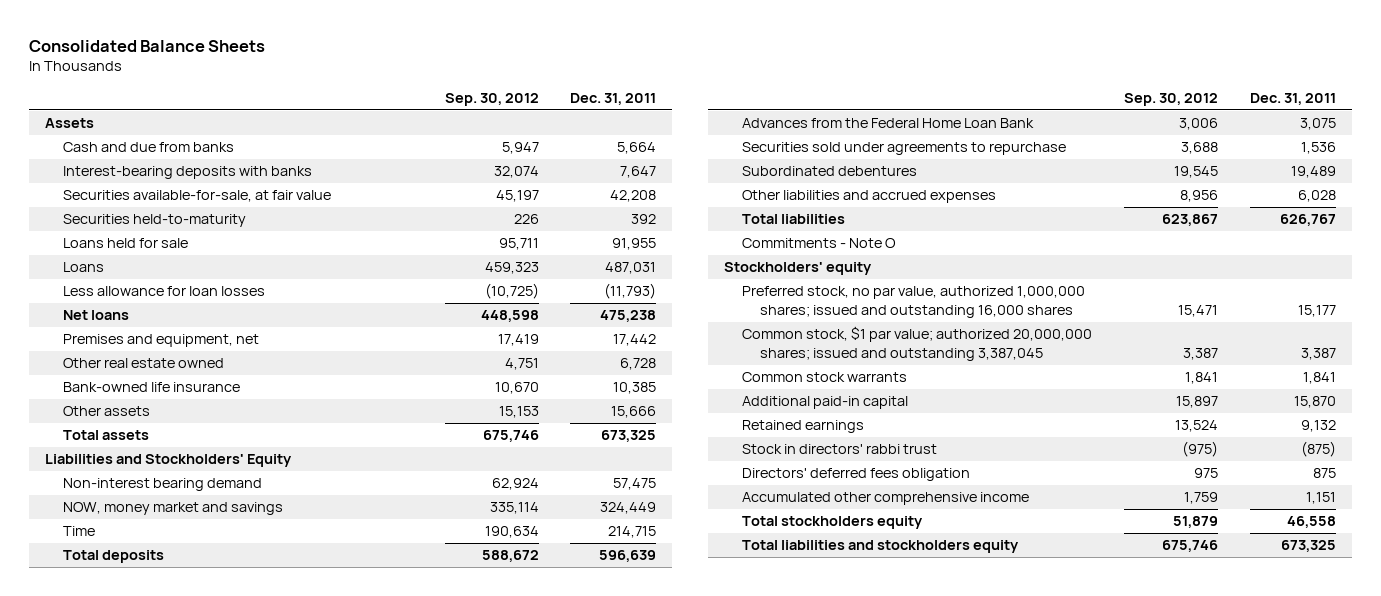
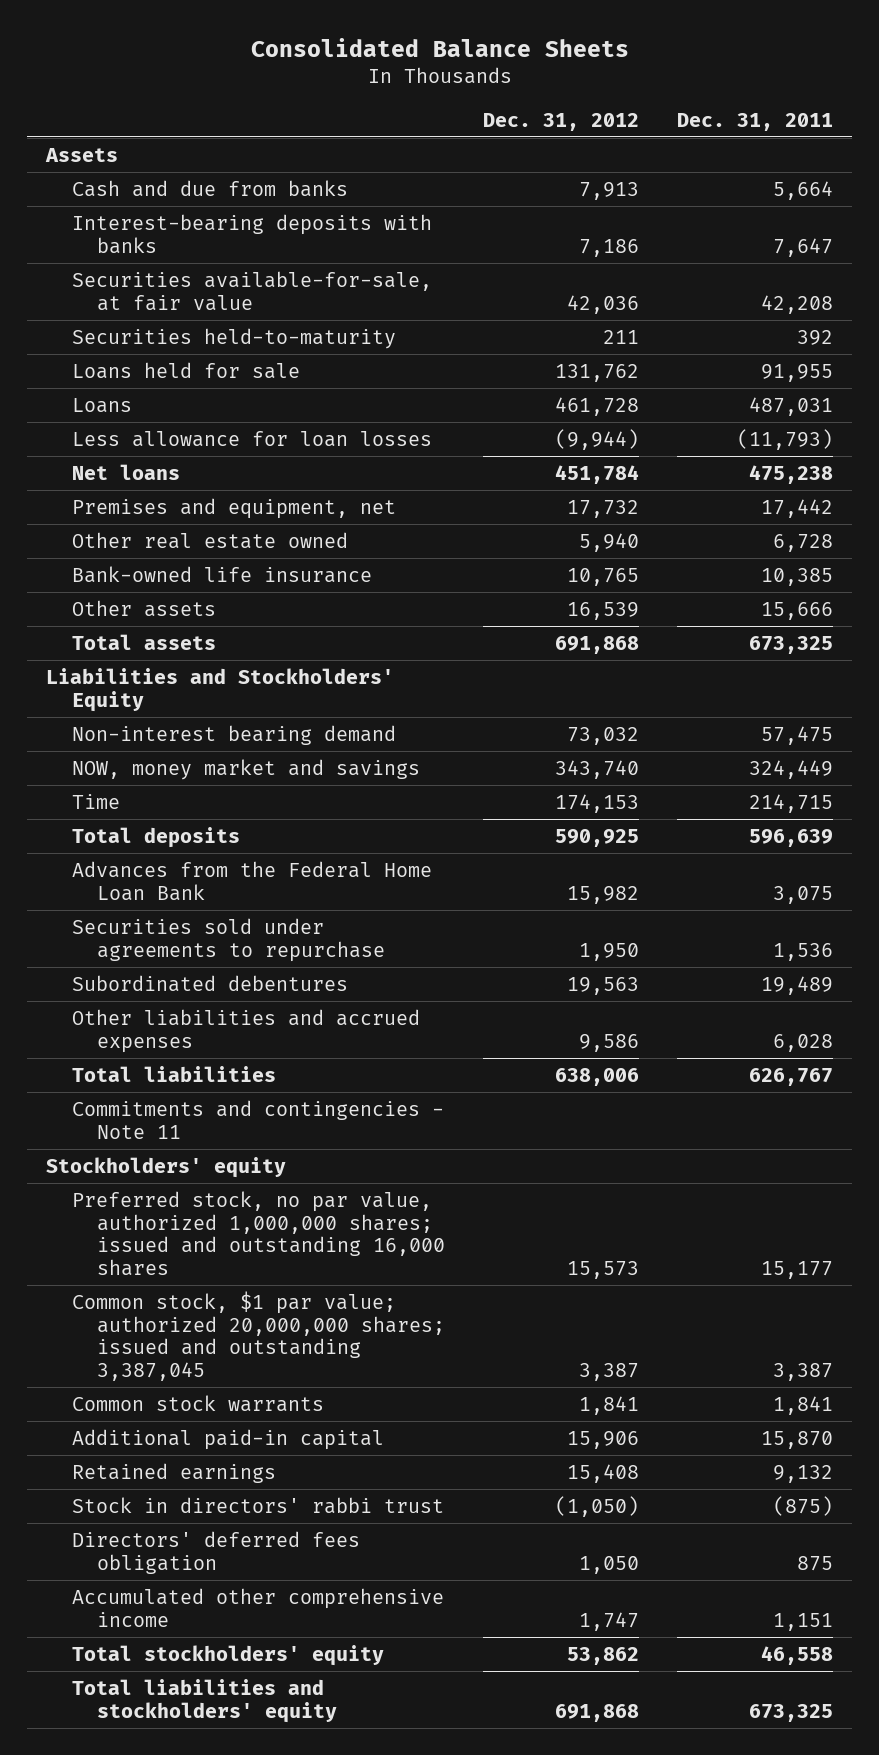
- | Sep. 30, 2012 | Dec. 31, 2011
+ | Dec. 31, 2012 | Dec. 31, 2011
- Commitments - Note O
+ Commitments and contingencies - Note 11
- Total stockholders equity | 51,879 | 46,558
- Total liabilities and stockholders equity | 675,746 | 673,325
+ Total stockholders' equity | 53,862 | 46,558
+ Total liabilities and stockholders' equity | 691,868 | 673,325

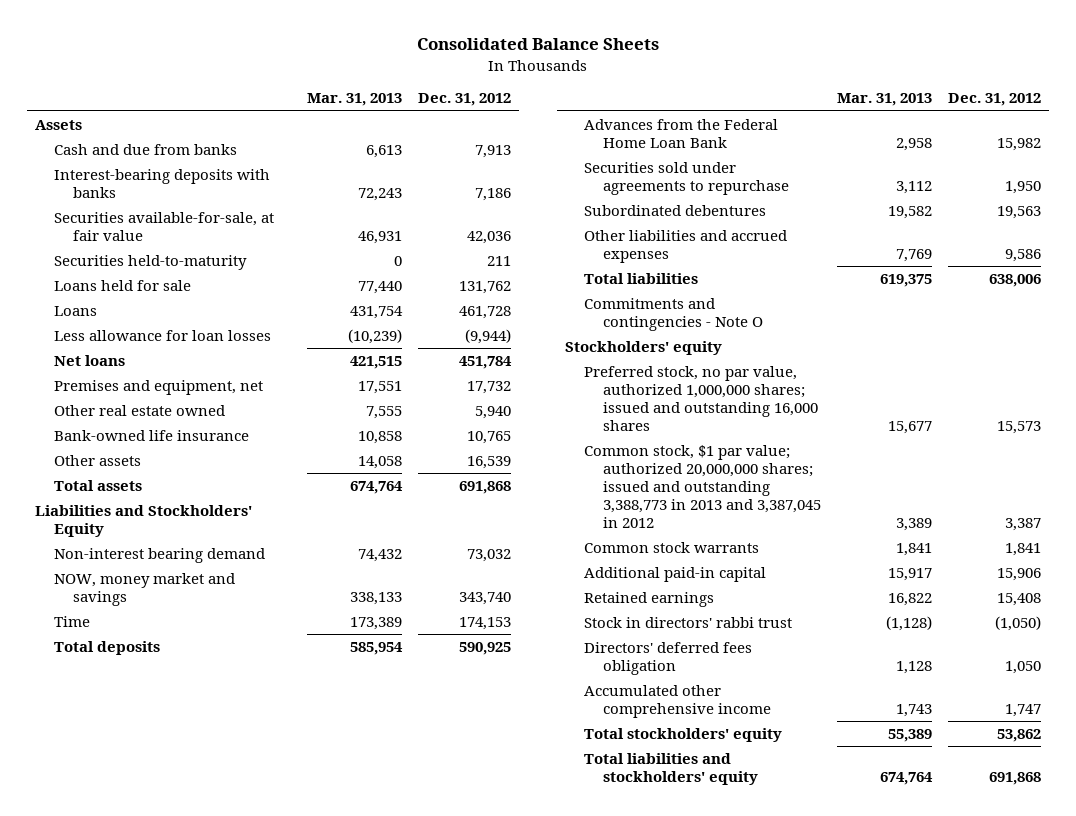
- | Dec. 31, 2012 | Dec. 31, 2011
+ | Mar. 31, 2013 | Dec. 31, 2012
- Commitments and contingencies - Note 11
+ Commitments and contingencies - Note O
- Common stock, $1 par value; authorized 20,000,000 shares; issued and outstanding 3,387,045 | 3,387 | 3,387
+ Common stock, $1 par value; authorized 20,000,000 shares; issued and outstanding 3,388,773 in 2013 and 3,387,045 in 2012 | 3,389 | 3,387

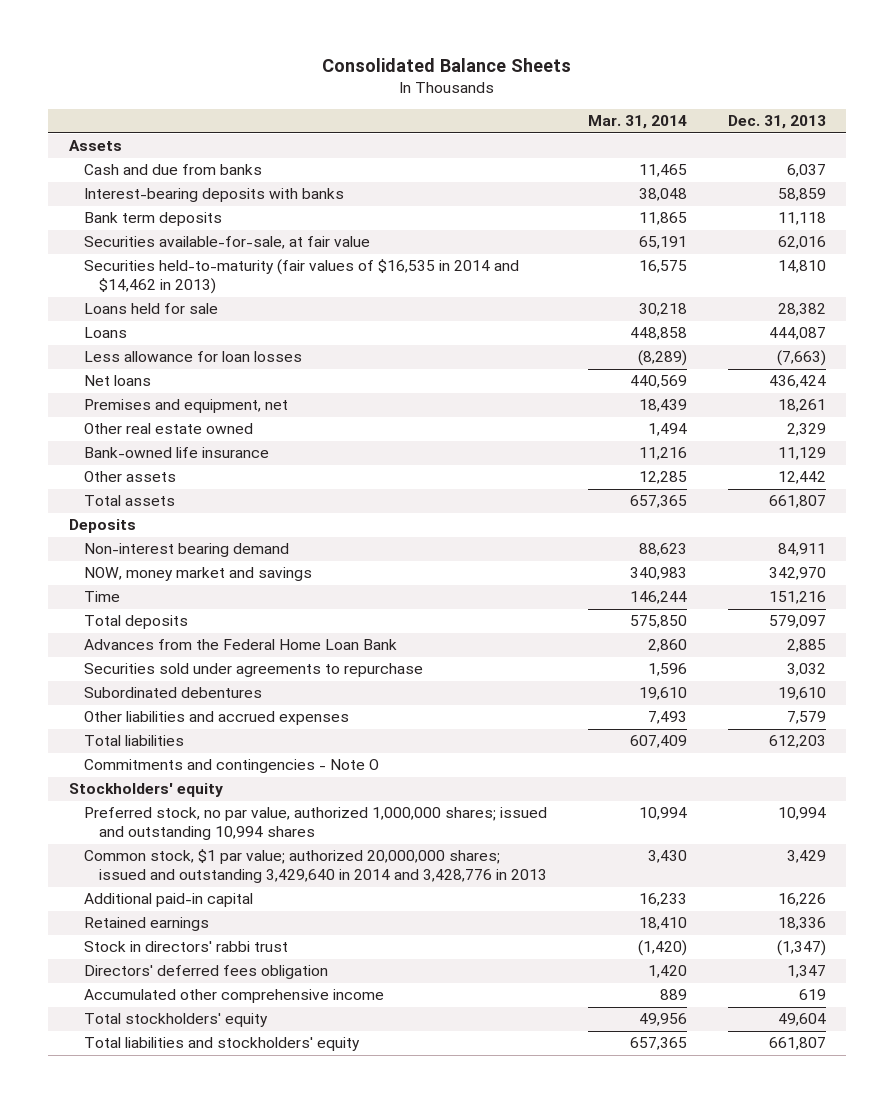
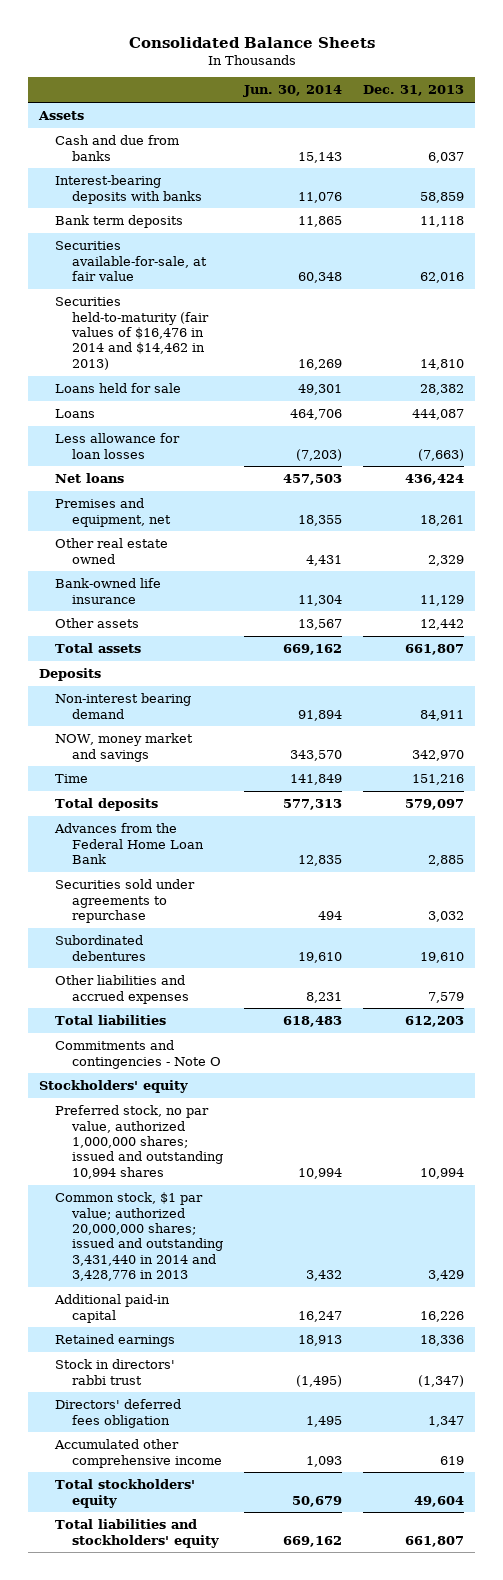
- | Mar. 31, 2014 | Dec. 31, 2013
+ | Jun. 30, 2014 | Dec. 31, 2013
- Securities held-to-maturity (fair values of $16,535 in 2014 and $14,462 in 2013) | 16,575 | 14,810
+ Securities held-to-maturity (fair values of $16,476 in 2014 and $14,462 in 2013) | 16,269 | 14,810
- Common stock, $1 par value; authorized 20,000,000 shares; issued and outstanding 3,429,640 in 2014 and 3,428,776 in 2013 | 3,430 | 3,429
+ Common stock, $1 par value; authorized 20,000,000 shares; issued and outstanding 3,431,440 in 2014 and 3,428,776 in 2013 | 3,432 | 3,429

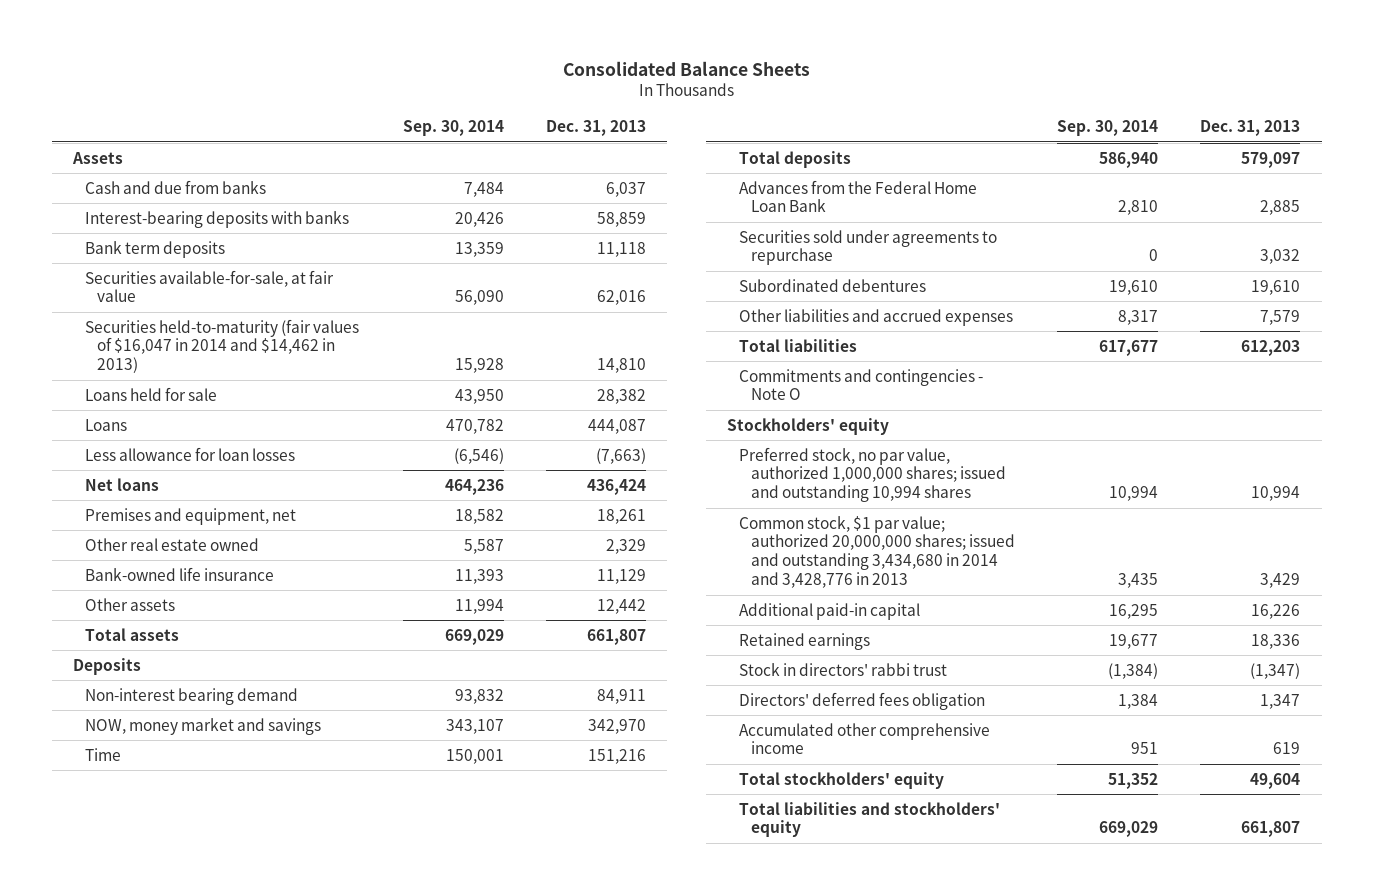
- | Jun. 30, 2014 | Dec. 31, 2013
+ | Sep. 30, 2014 | Dec. 31, 2013
- Securities held-to-maturity (fair values of $16,476 in 2014 and $14,462 in 2013) | 16,269 | 14,810
+ Securities held-to-maturity (fair values of $16,047 in 2014 and $14,462 in 2013) | 15,928 | 14,810
- Common stock, $1 par value; authorized 20,000,000 shares; issued and outstanding 3,431,440 in 2014 and 3,428,776 in 2013 | 3,432 | 3,429
+ Common stock, $1 par value; authorized 20,000,000 shares; issued and outstanding 3,434,680 in 2014 and 3,428,776 in 2013 | 3,435 | 3,429

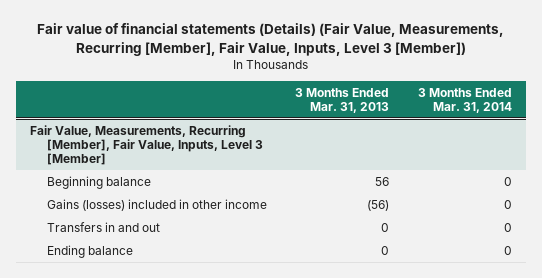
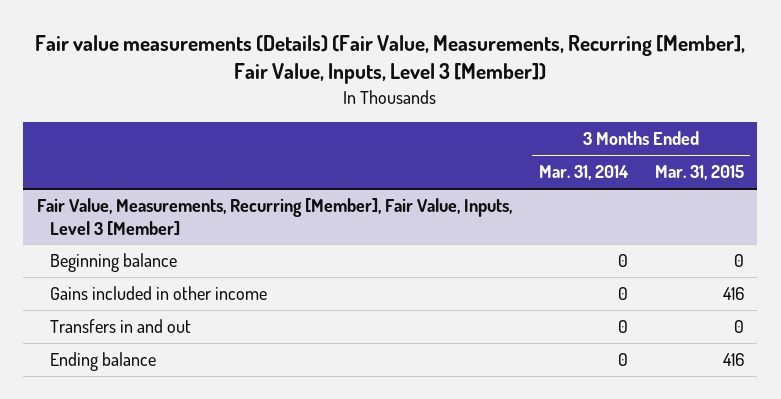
- Fair value of financial statements (Details) (Fair Value, Measurements, Recurring [Member], Fair Value, Inputs, Level 3 [Member])
+ Fair value measurements (Details) (Fair Value, Measurements, Recurring [Member], Fair Value, Inputs, Level 3 [Member])
- | 3 Months Ended Mar. 31, 2013 | 3 Months Ended Mar. 31, 2014
+ | 3 Months Ended Mar. 31, 2014 | 3 Months Ended Mar. 31, 2015
@ Fair Value, Measurements, Recurring [Member], Fair Value, Inputs, Level 3 [Member]
- Gains (losses) included in other income | (56) | 0
+ Gains included in other income | 0 | 416

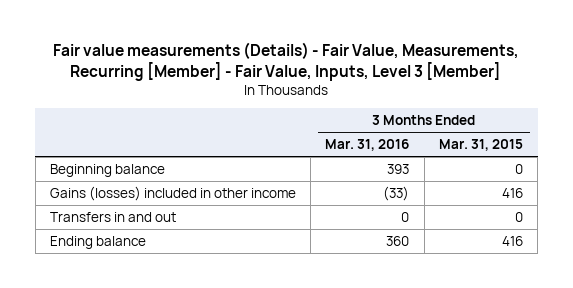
- Fair value measurements (Details) (Fair Value, Measurements, Recurring [Member], Fair Value, Inputs, Level 3 [Member])
+ Fair value measurements (Details) - Fair Value, Measurements, Recurring [Member] - Fair Value, Inputs, Level 3 [Member]
- | 3 Months Ended Mar. 31, 2014 | 3 Months Ended Mar. 31, 2015
+ | 3 Months Ended Mar. 31, 2016 | 3 Months Ended Mar. 31, 2015
- Fair Value, Measurements, Recurring [Member], Fair Value, Inputs, Level 3 [Member]
- Gains included in other income | 0 | 416
+ Gains (losses) included in other income | (33) | 416

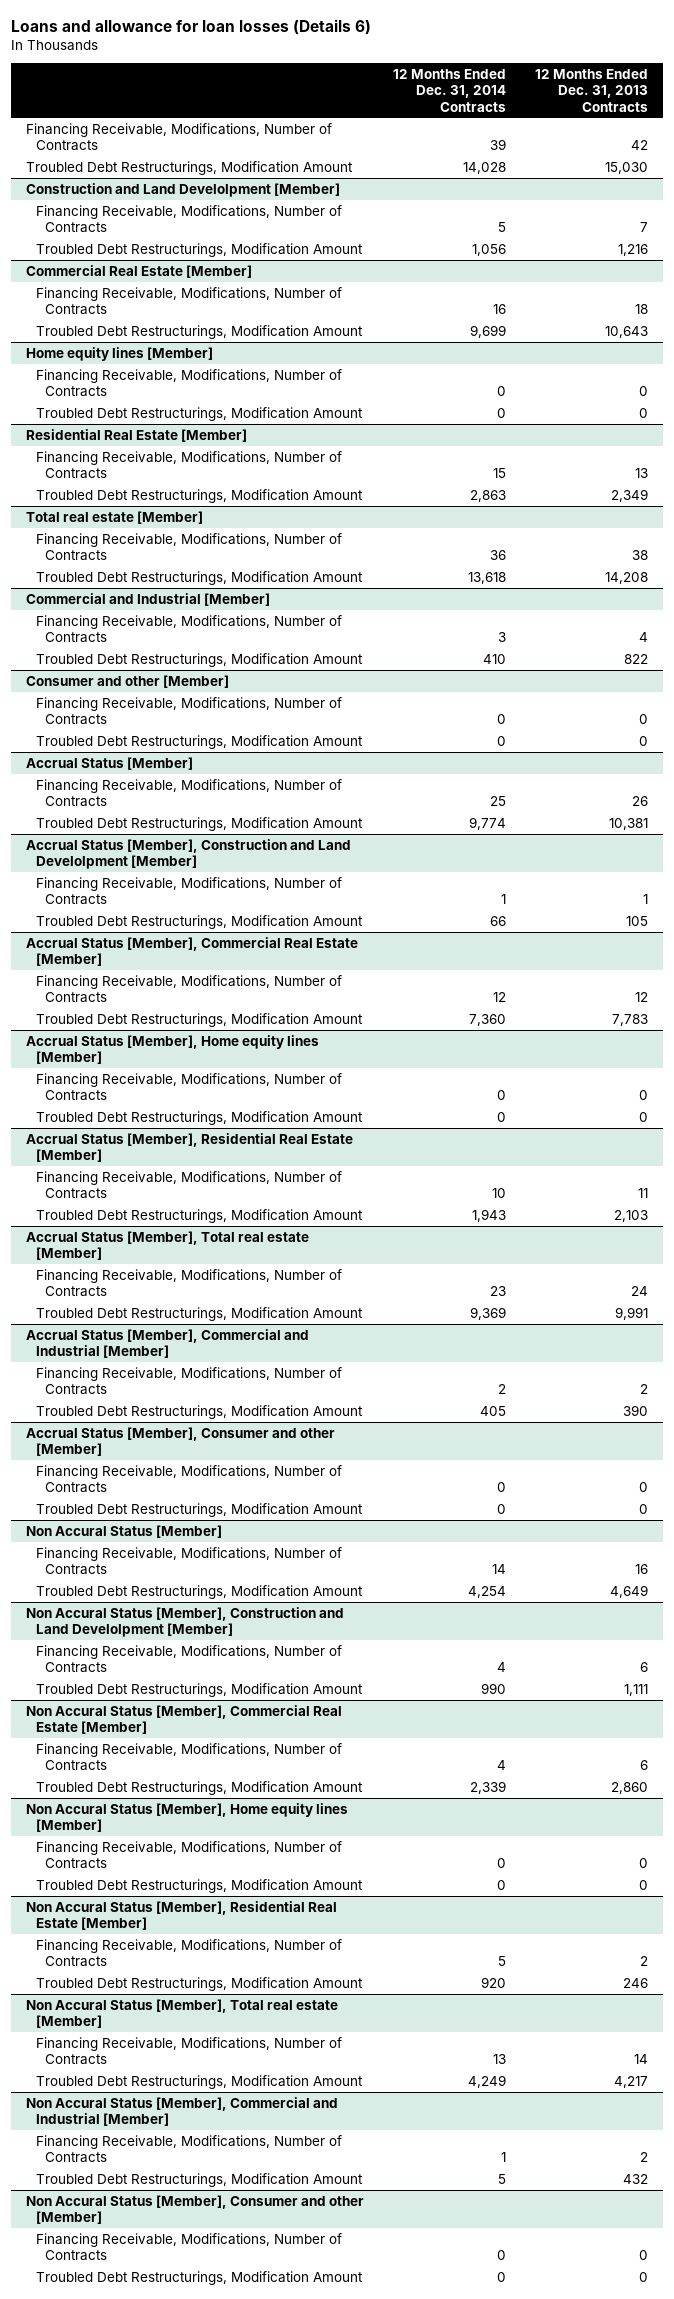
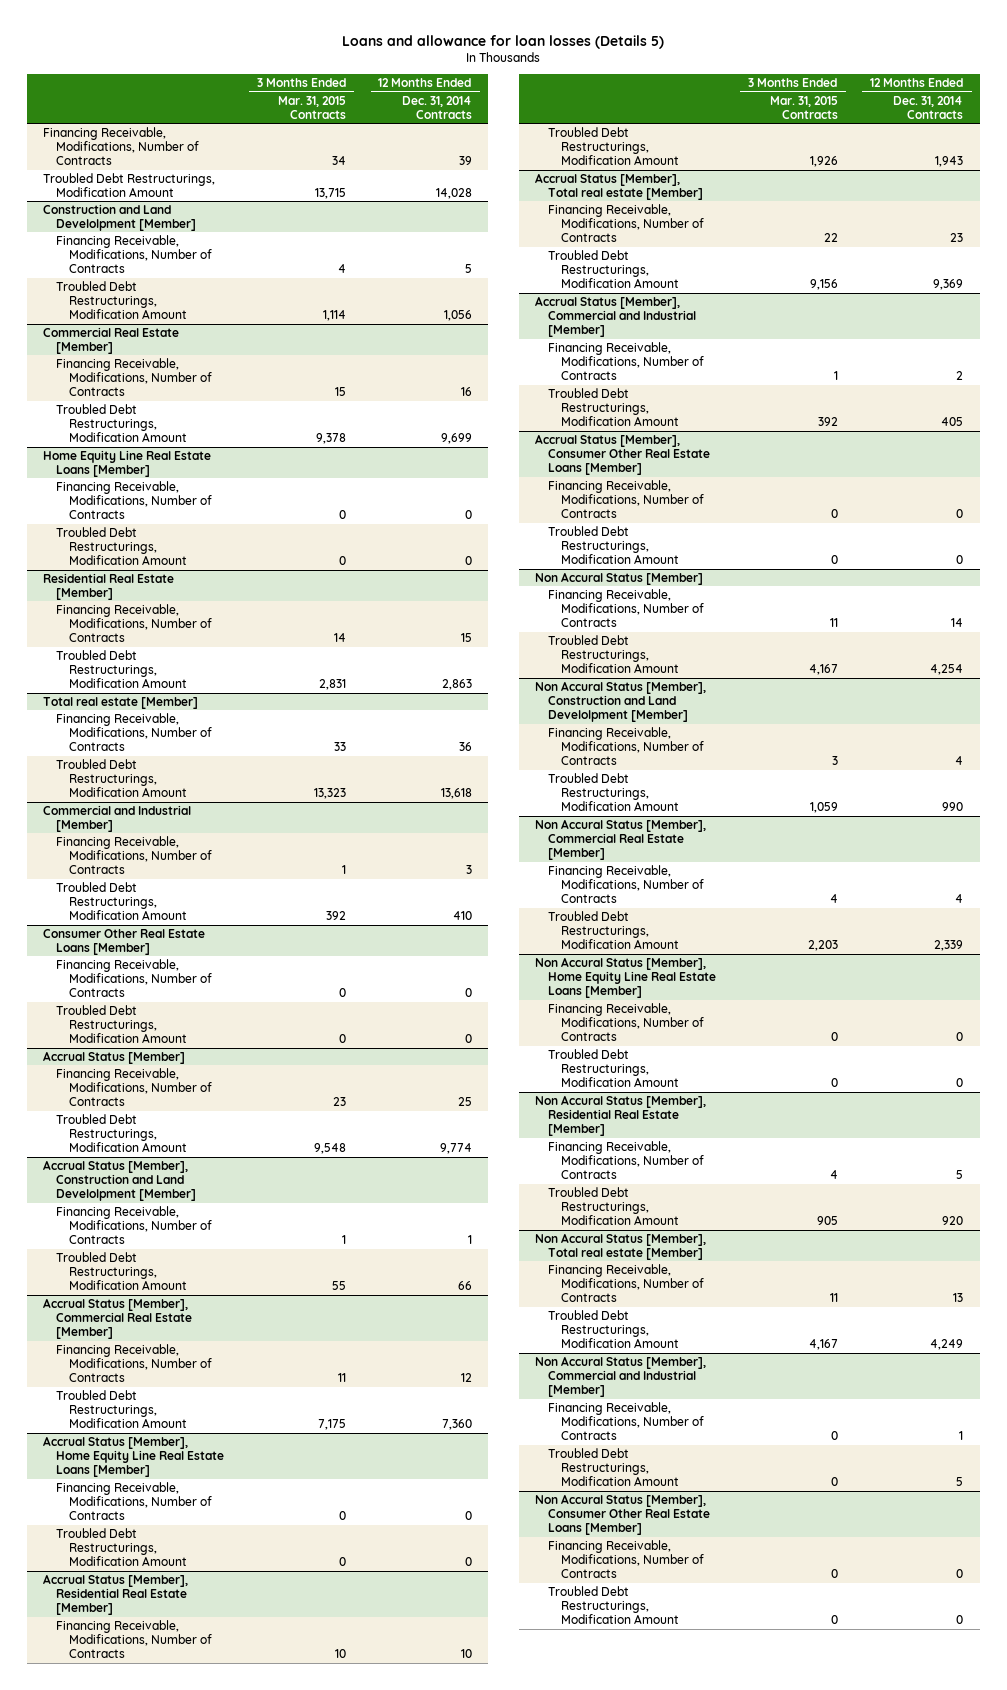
- Loans and allowance for loan losses (Details 6)
+ Loans and allowance for loan losses (Details 5)
- | 12 Months Ended Dec. 31, 2014 Contracts | 12 Months Ended Dec. 31, 2013 Contracts
+ | 3 Months Ended Mar. 31, 2015 Contracts | 12 Months Ended Dec. 31, 2014 Contracts
- Home equity lines [Member]
+ Home Equity Line Real Estate Loans [Member]
- Consumer and other [Member]
+ Consumer Other Real Estate Loans [Member]
- Accrual Status [Member], Home equity lines [Member]
+ Accrual Status [Member], Home Equity Line Real Estate Loans [Member]
- Accrual Status [Member], Consumer and other [Member]
+ Accrual Status [Member], Consumer Other Real Estate Loans [Member]
- Non Accural Status [Member], Home equity lines [Member]
+ Non Accural Status [Member], Home Equity Line Real Estate Loans [Member]
- Non Accural Status [Member], Consumer and other [Member]
+ Non Accural Status [Member], Consumer Other Real Estate Loans [Member]

